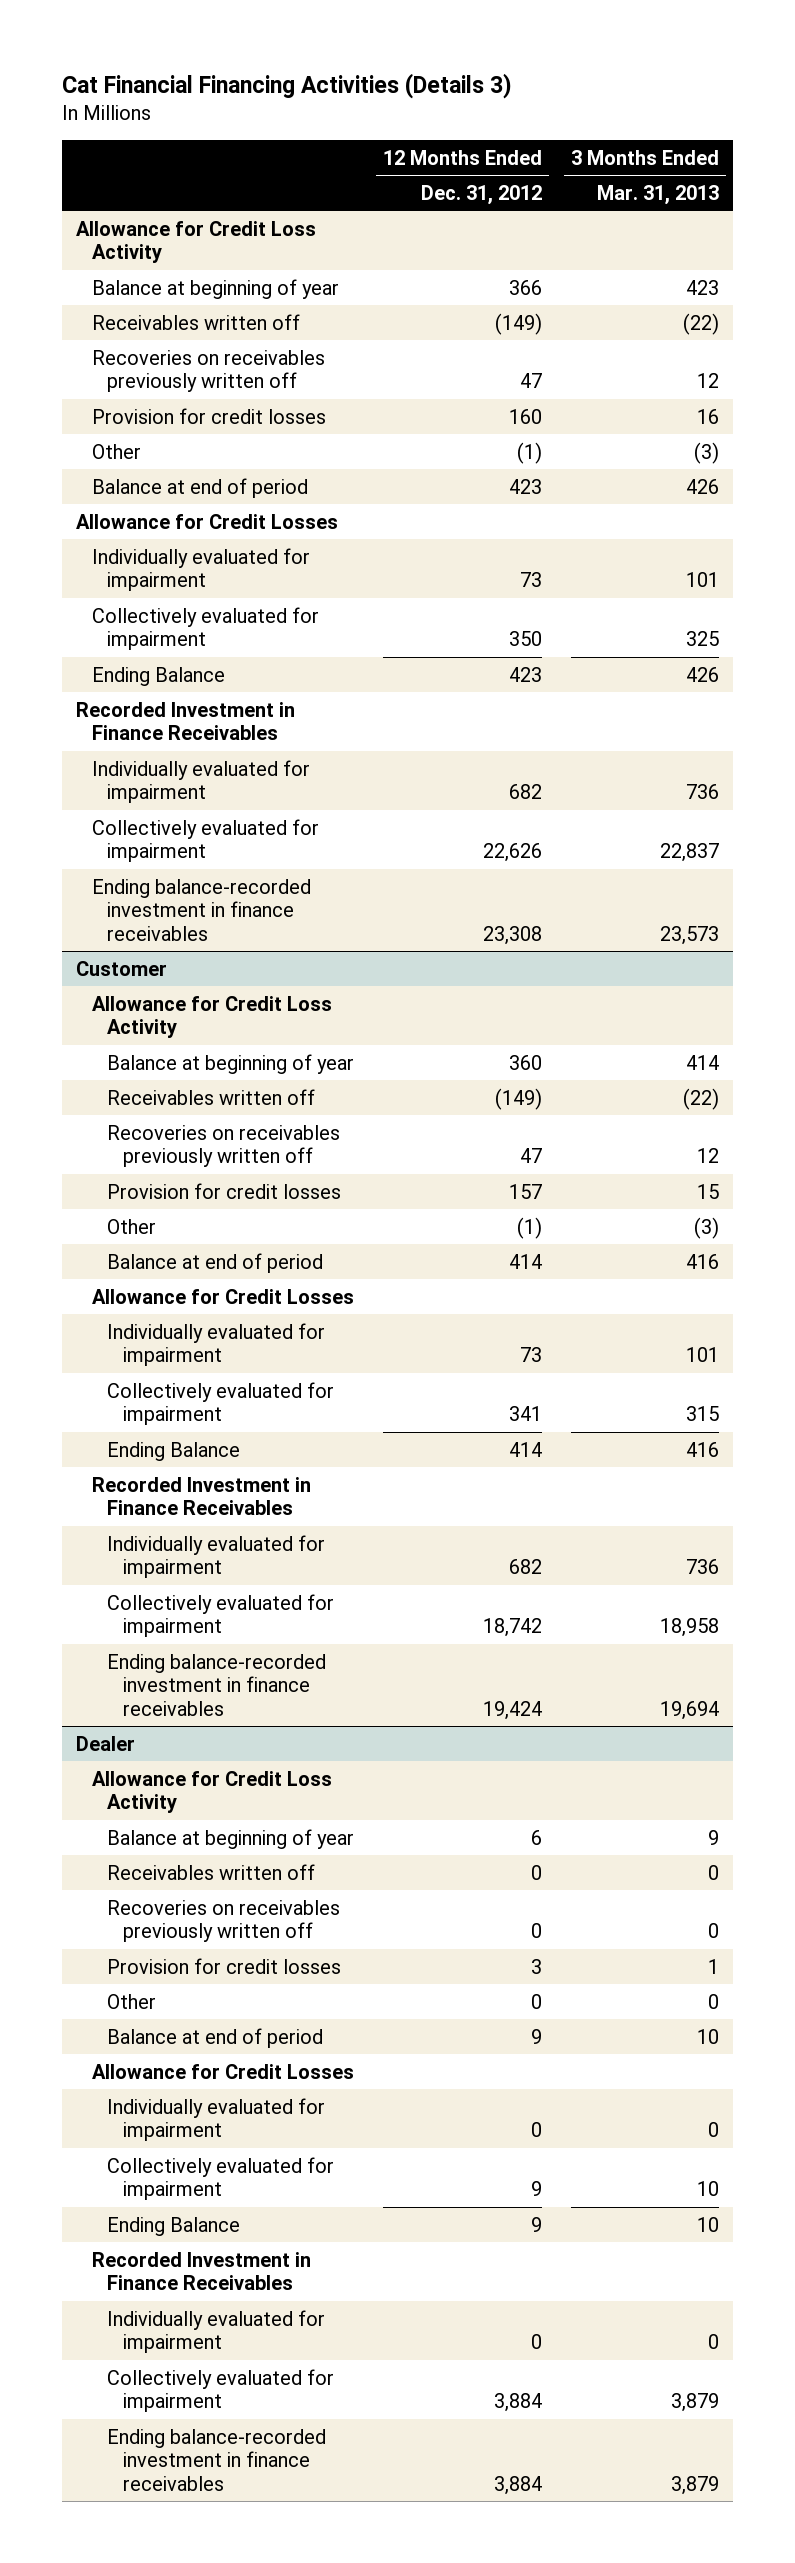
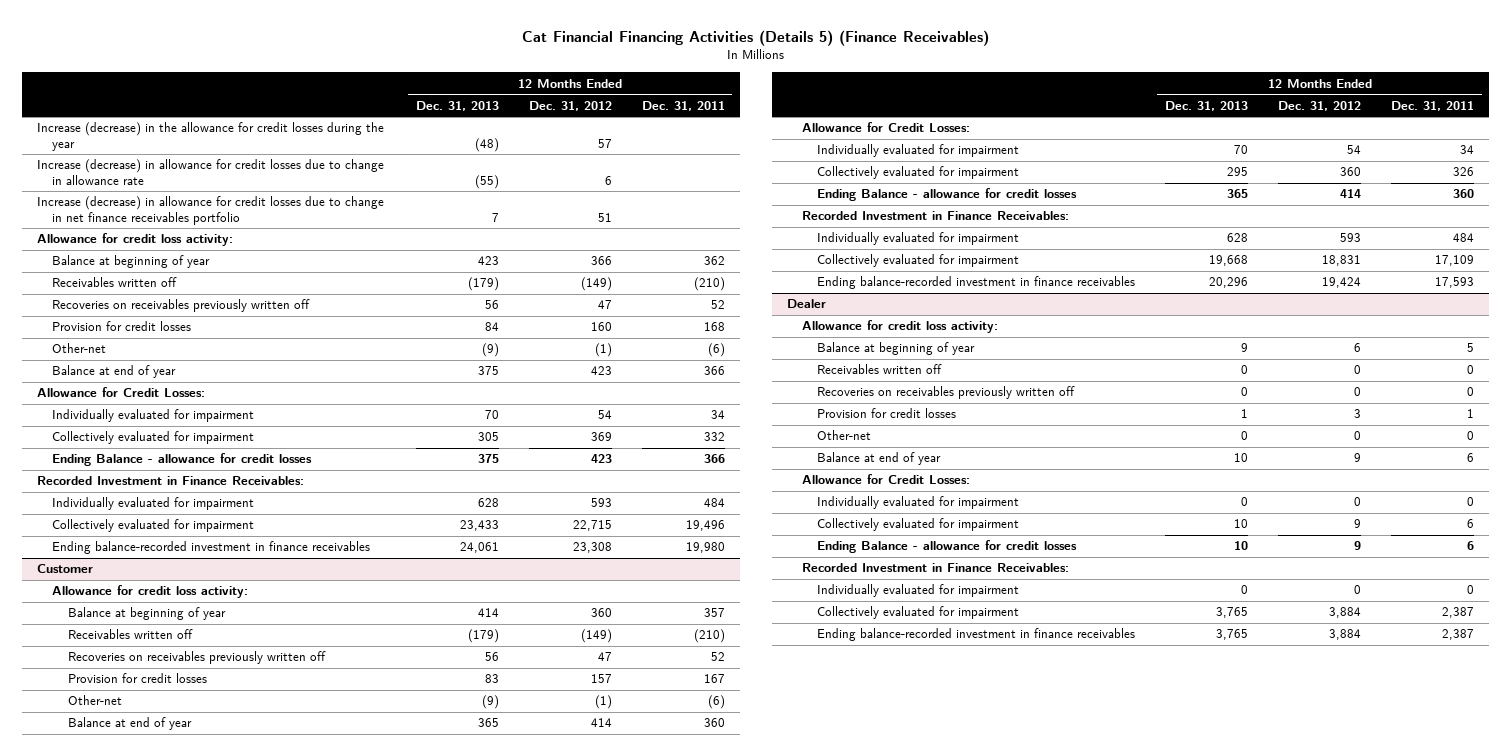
- Cat Financial Financing Activities (Details 3)
+ Cat Financial Financing Activities (Details 5) (Finance Receivables)
- | 12 Months Ended Dec. 31, 2012 | 3 Months Ended Mar. 31, 2013
+ | 12 Months Ended Dec. 31, 2013 | 12 Months Ended Dec. 31, 2012 | 12 Months Ended Dec. 31, 2011
- Allowance for Credit Loss Activity
+ Increase (decrease) in the allowance for credit losses during the year | (48) | 57 |
+ Increase (decrease) in allowance for credit losses due to change in allowance rate | (55) | 6 |
+ Increase (decrease) in allowance for credit losses due to change in net finance receivables portfolio | 7 | 51 |
+ Allowance for credit loss activity:
- Other | (1) | (3)
- Balance at end of period | 423 | 426
- Allowance for Credit Losses
- Individually evaluated for impairment | 73 | 101
- Collectively evaluated for impairment | 350 | 325
- Ending Balance | 423 | 426
- Recorded Investment in Finance Receivables
- Individually evaluated for impairment | 682 | 736
- Collectively evaluated for impairment | 22,626 | 22,837
+ Other-net | (9) | (1) | (6)
+ Balance at end of year | 375 | 423 | 366
+ Allowance for Credit Losses:
+ Individually evaluated for impairment | 70 | 54 | 34
+ Collectively evaluated for impairment | 305 | 369 | 332
+ Ending Balance - allowance for credit losses | 375 | 423 | 366
+ Recorded Investment in Finance Receivables:
+ Individually evaluated for impairment | 628 | 593 | 484
+ Collectively evaluated for impairment | 23,433 | 22,715 | 19,496
@ Customer
- Allowance for Credit Loss Activity
+ Allowance for credit loss activity:
- Other | (1) | (3)
- Balance at end of period | 414 | 416
- Allowance for Credit Losses
- Individually evaluated for impairment | 73 | 101
- Collectively evaluated for impairment | 341 | 315
- Ending Balance | 414 | 416
- Recorded Investment in Finance Receivables
- Individually evaluated for impairment | 682 | 736
- Collectively evaluated for impairment | 18,742 | 18,958
+ Other-net | (9) | (1) | (6)
+ Balance at end of year | 365 | 414 | 360
+ Allowance for Credit Losses:
+ Individually evaluated for impairment | 70 | 54 | 34
+ Collectively evaluated for impairment | 295 | 360 | 326
+ Ending Balance - allowance for credit losses | 365 | 414 | 360
+ Recorded Investment in Finance Receivables:
+ Individually evaluated for impairment | 628 | 593 | 484
+ Collectively evaluated for impairment | 19,668 | 18,831 | 17,109
@ Dealer
- Allowance for Credit Loss Activity
+ Allowance for credit loss activity:
- Other | 0 | 0
- Balance at end of period | 9 | 10
- Allowance for Credit Losses
+ Other-net | 0 | 0 | 0
+ Balance at end of year | 10 | 9 | 6
+ Allowance for Credit Losses:
- Ending Balance | 9 | 10
- Recorded Investment in Finance Receivables
+ Ending Balance - allowance for credit losses | 10 | 9 | 6
+ Recorded Investment in Finance Receivables:

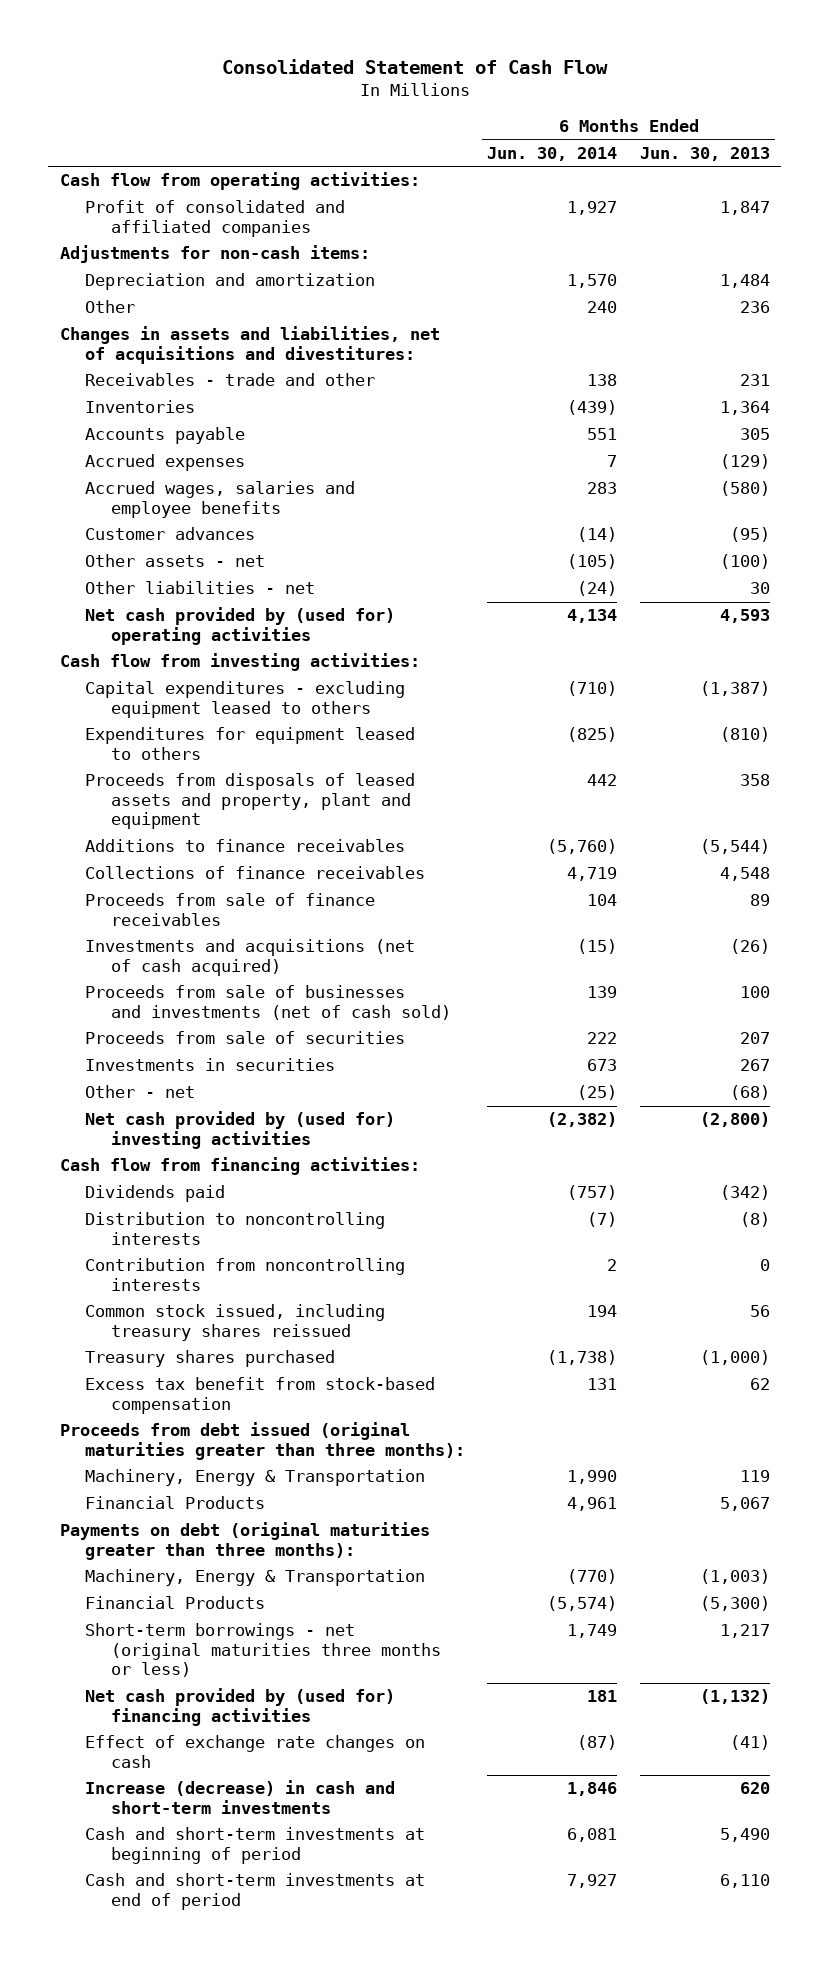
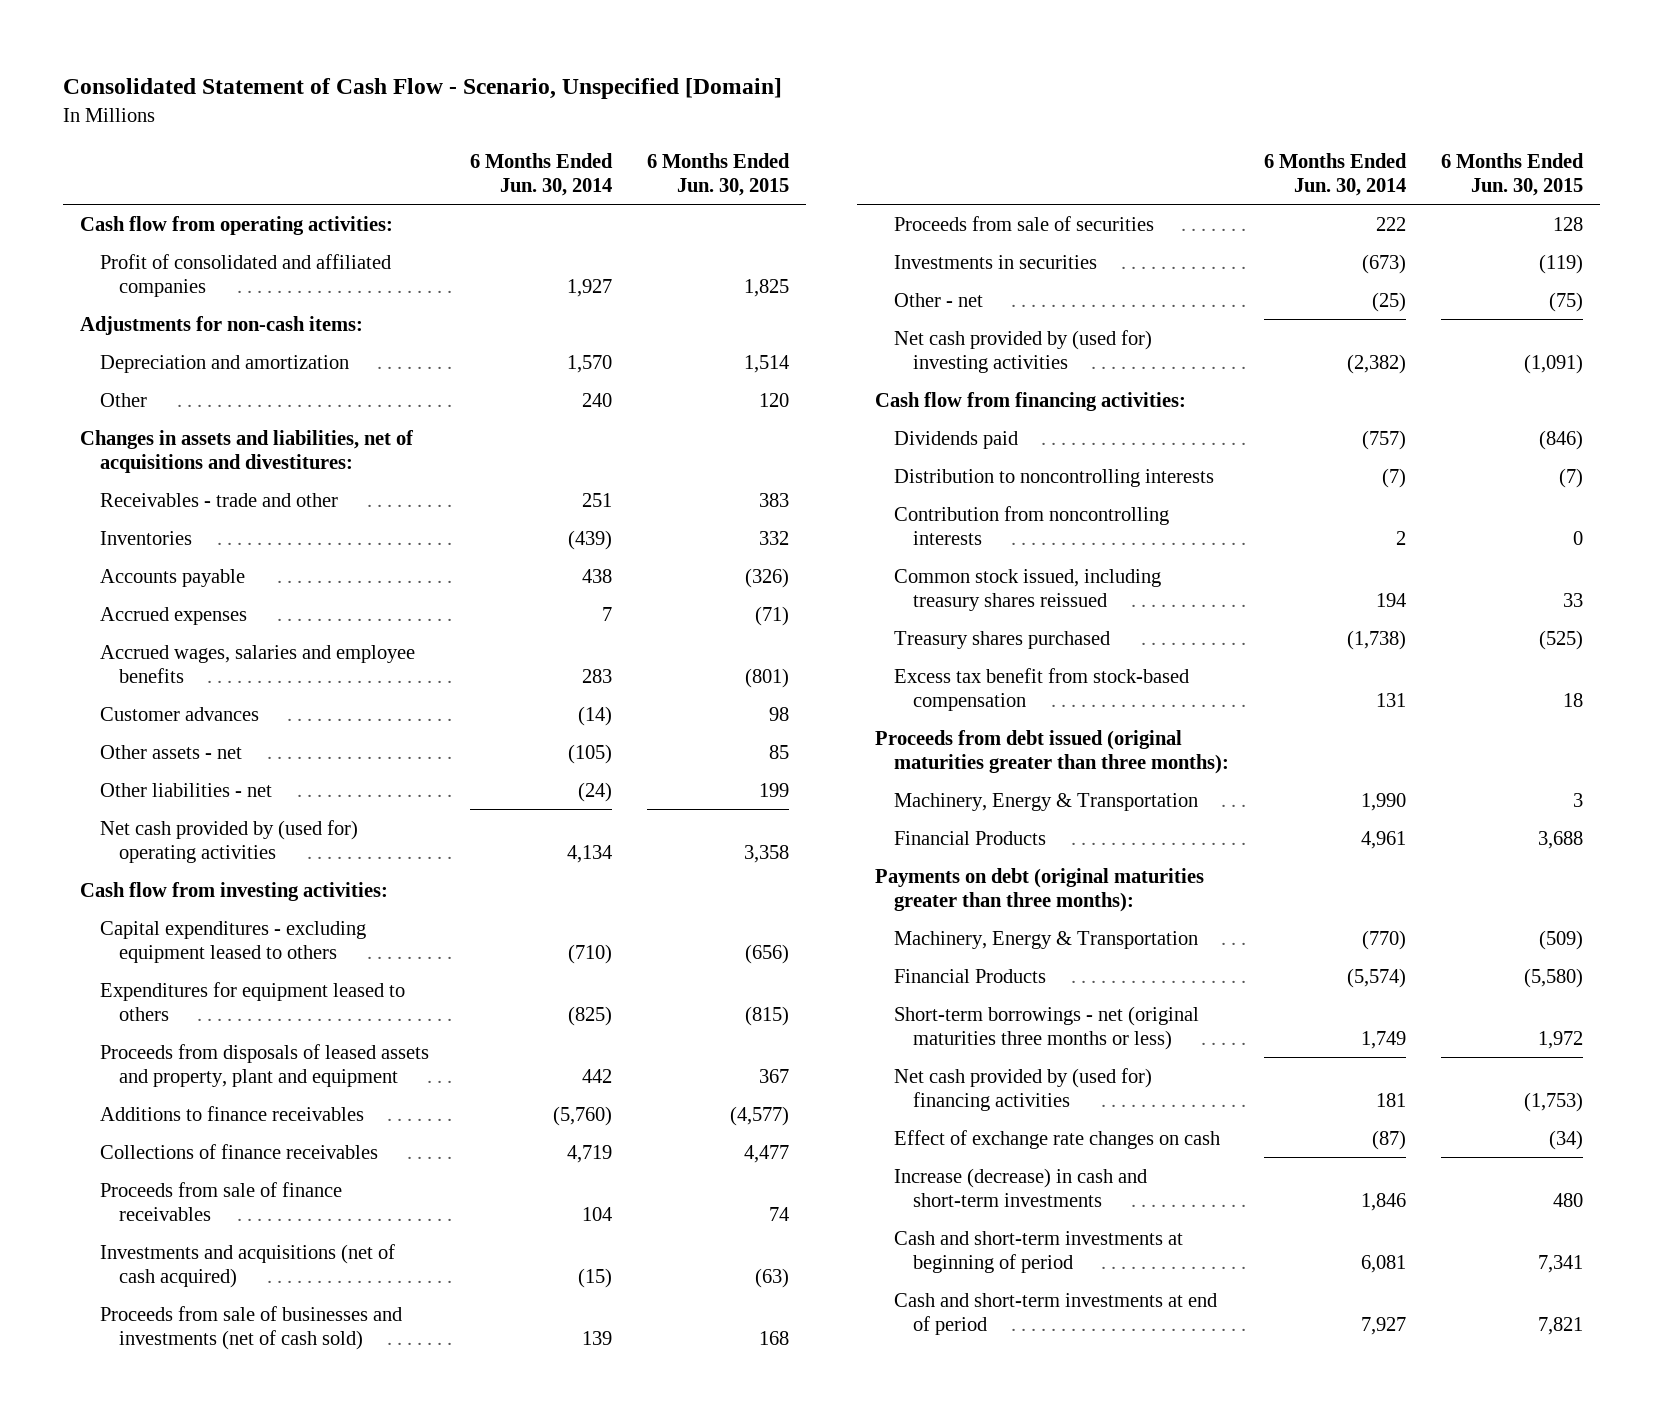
- Consolidated Statement of Cash Flow
+ Consolidated Statement of Cash Flow - Scenario, Unspecified [Domain]
- | 6 Months Ended Jun. 30, 2014 | 6 Months Ended Jun. 30, 2013
+ | 6 Months Ended Jun. 30, 2014 | 6 Months Ended Jun. 30, 2015
- Receivables - trade and other | 138 | 231
+ Receivables - trade and other | 251 | 383
- Accounts payable | 551 | 305
+ Accounts payable | 438 | (326)
- Investments in securities | 673 | 267
+ Investments in securities | (673) | (119)

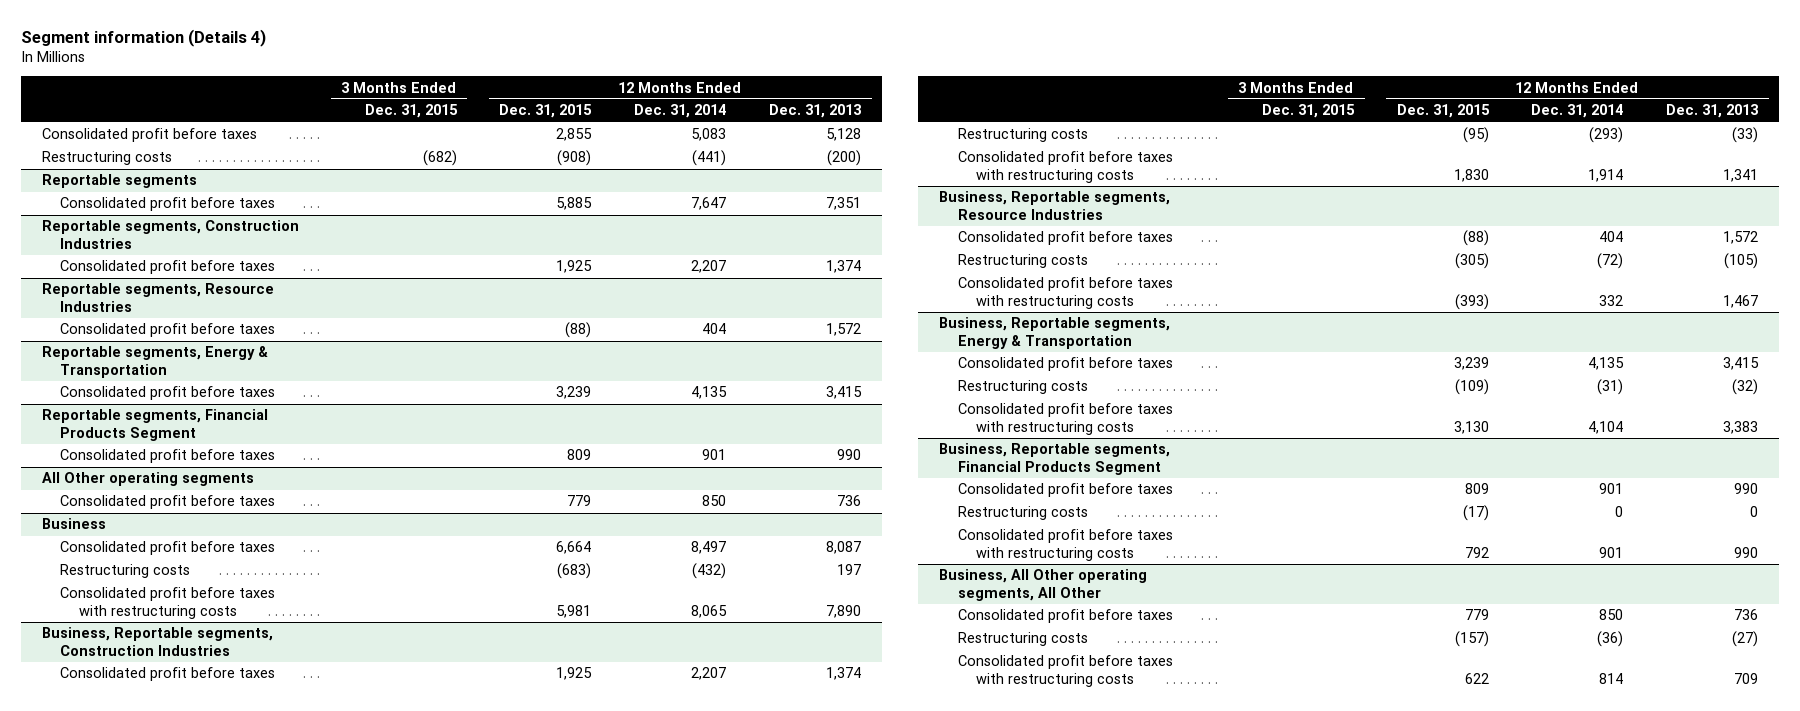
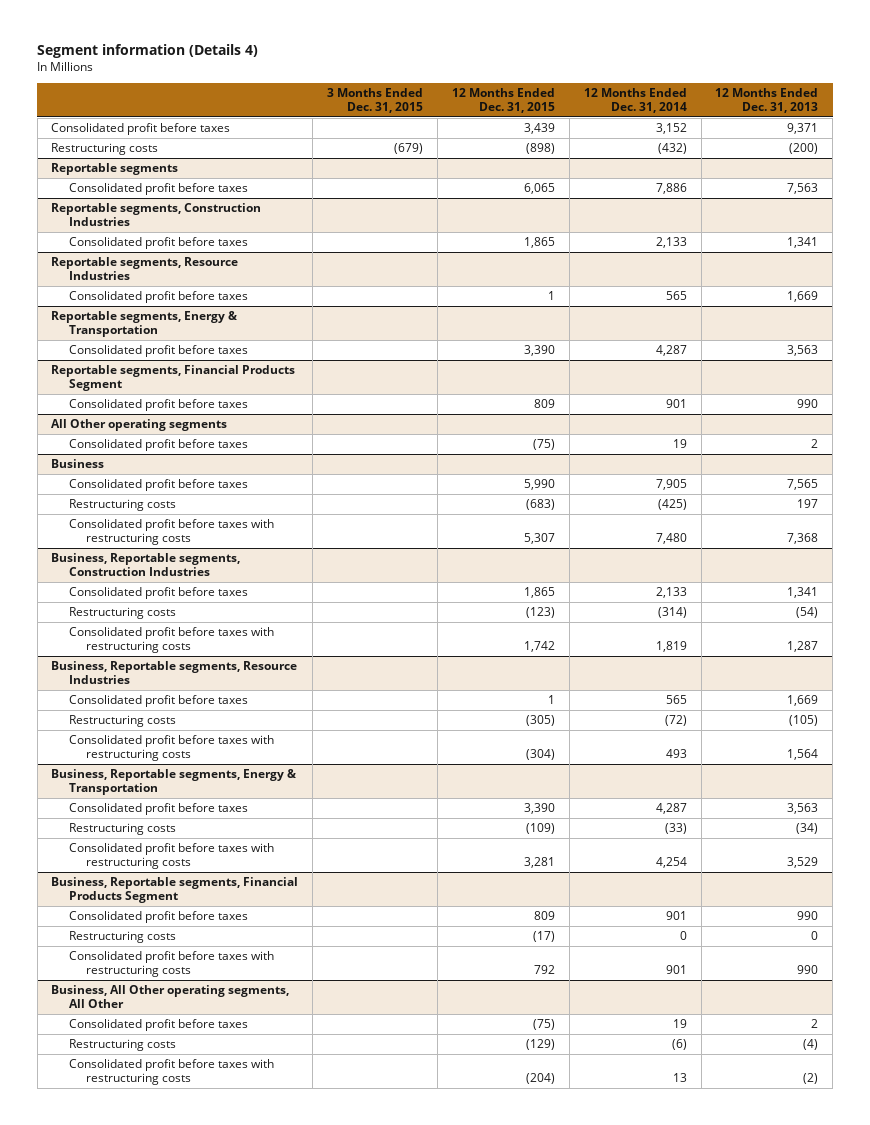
- Consolidated profit before taxes | | 2,855 | 5,083 | 5,128
- Restructuring costs | (682) | (908) | (441) | (200)
+ Consolidated profit before taxes | | 3,439 | 3,152 | 9,371
+ Restructuring costs | (679) | (898) | (432) | (200)
@ Reportable segments
- Consolidated profit before taxes | | 5,885 | 7,647 | 7,351
+ Consolidated profit before taxes | | 6,065 | 7,886 | 7,563
@ Reportable segments, Construction Industries
- Consolidated profit before taxes | | 1,925 | 2,207 | 1,374
+ Consolidated profit before taxes | | 1,865 | 2,133 | 1,341
@ Reportable segments, Resource Industries
- Consolidated profit before taxes | | (88) | 404 | 1,572
+ Consolidated profit before taxes | | 1 | 565 | 1,669
@ Reportable segments, Energy & Transportation
- Consolidated profit before taxes | | 3,239 | 4,135 | 3,415
+ Consolidated profit before taxes | | 3,390 | 4,287 | 3,563
@ All Other operating segments
- Consolidated profit before taxes | | 779 | 850 | 736
+ Consolidated profit before taxes | | (75) | 19 | 2
@ Business
- Consolidated profit before taxes | | 6,664 | 8,497 | 8,087
- Restructuring costs | | (683) | (432) | 197
- Consolidated profit before taxes with restructuring costs | | 5,981 | 8,065 | 7,890
+ Consolidated profit before taxes | | 5,990 | 7,905 | 7,565
+ Restructuring costs | | (683) | (425) | 197
+ Consolidated profit before taxes with restructuring costs | | 5,307 | 7,480 | 7,368
@ Business, Reportable segments, Construction Industries
- Consolidated profit before taxes | | 1,925 | 2,207 | 1,374
- Restructuring costs | | (95) | (293) | (33)
- Consolidated profit before taxes with restructuring costs | | 1,830 | 1,914 | 1,341
+ Consolidated profit before taxes | | 1,865 | 2,133 | 1,341
+ Restructuring costs | | (123) | (314) | (54)
+ Consolidated profit before taxes with restructuring costs | | 1,742 | 1,819 | 1,287
@ Business, Reportable segments, Resource Industries
- Consolidated profit before taxes | | (88) | 404 | 1,572
+ Consolidated profit before taxes | | 1 | 565 | 1,669
- Consolidated profit before taxes with restructuring costs | | (393) | 332 | 1,467
+ Consolidated profit before taxes with restructuring costs | | (304) | 493 | 1,564
@ Business, Reportable segments, Energy & Transportation
- Consolidated profit before taxes | | 3,239 | 4,135 | 3,415
- Restructuring costs | | (109) | (31) | (32)
- Consolidated profit before taxes with restructuring costs | | 3,130 | 4,104 | 3,383
+ Consolidated profit before taxes | | 3,390 | 4,287 | 3,563
+ Restructuring costs | | (109) | (33) | (34)
+ Consolidated profit before taxes with restructuring costs | | 3,281 | 4,254 | 3,529
@ Business, All Other operating segments, All Other
- Consolidated profit before taxes | | 779 | 850 | 736
- Restructuring costs | | (157) | (36) | (27)
- Consolidated profit before taxes with restructuring costs | | 622 | 814 | 709
+ Consolidated profit before taxes | | (75) | 19 | 2
+ Restructuring costs | | (129) | (6) | (4)
+ Consolidated profit before taxes with restructuring costs | | (204) | 13 | (2)

